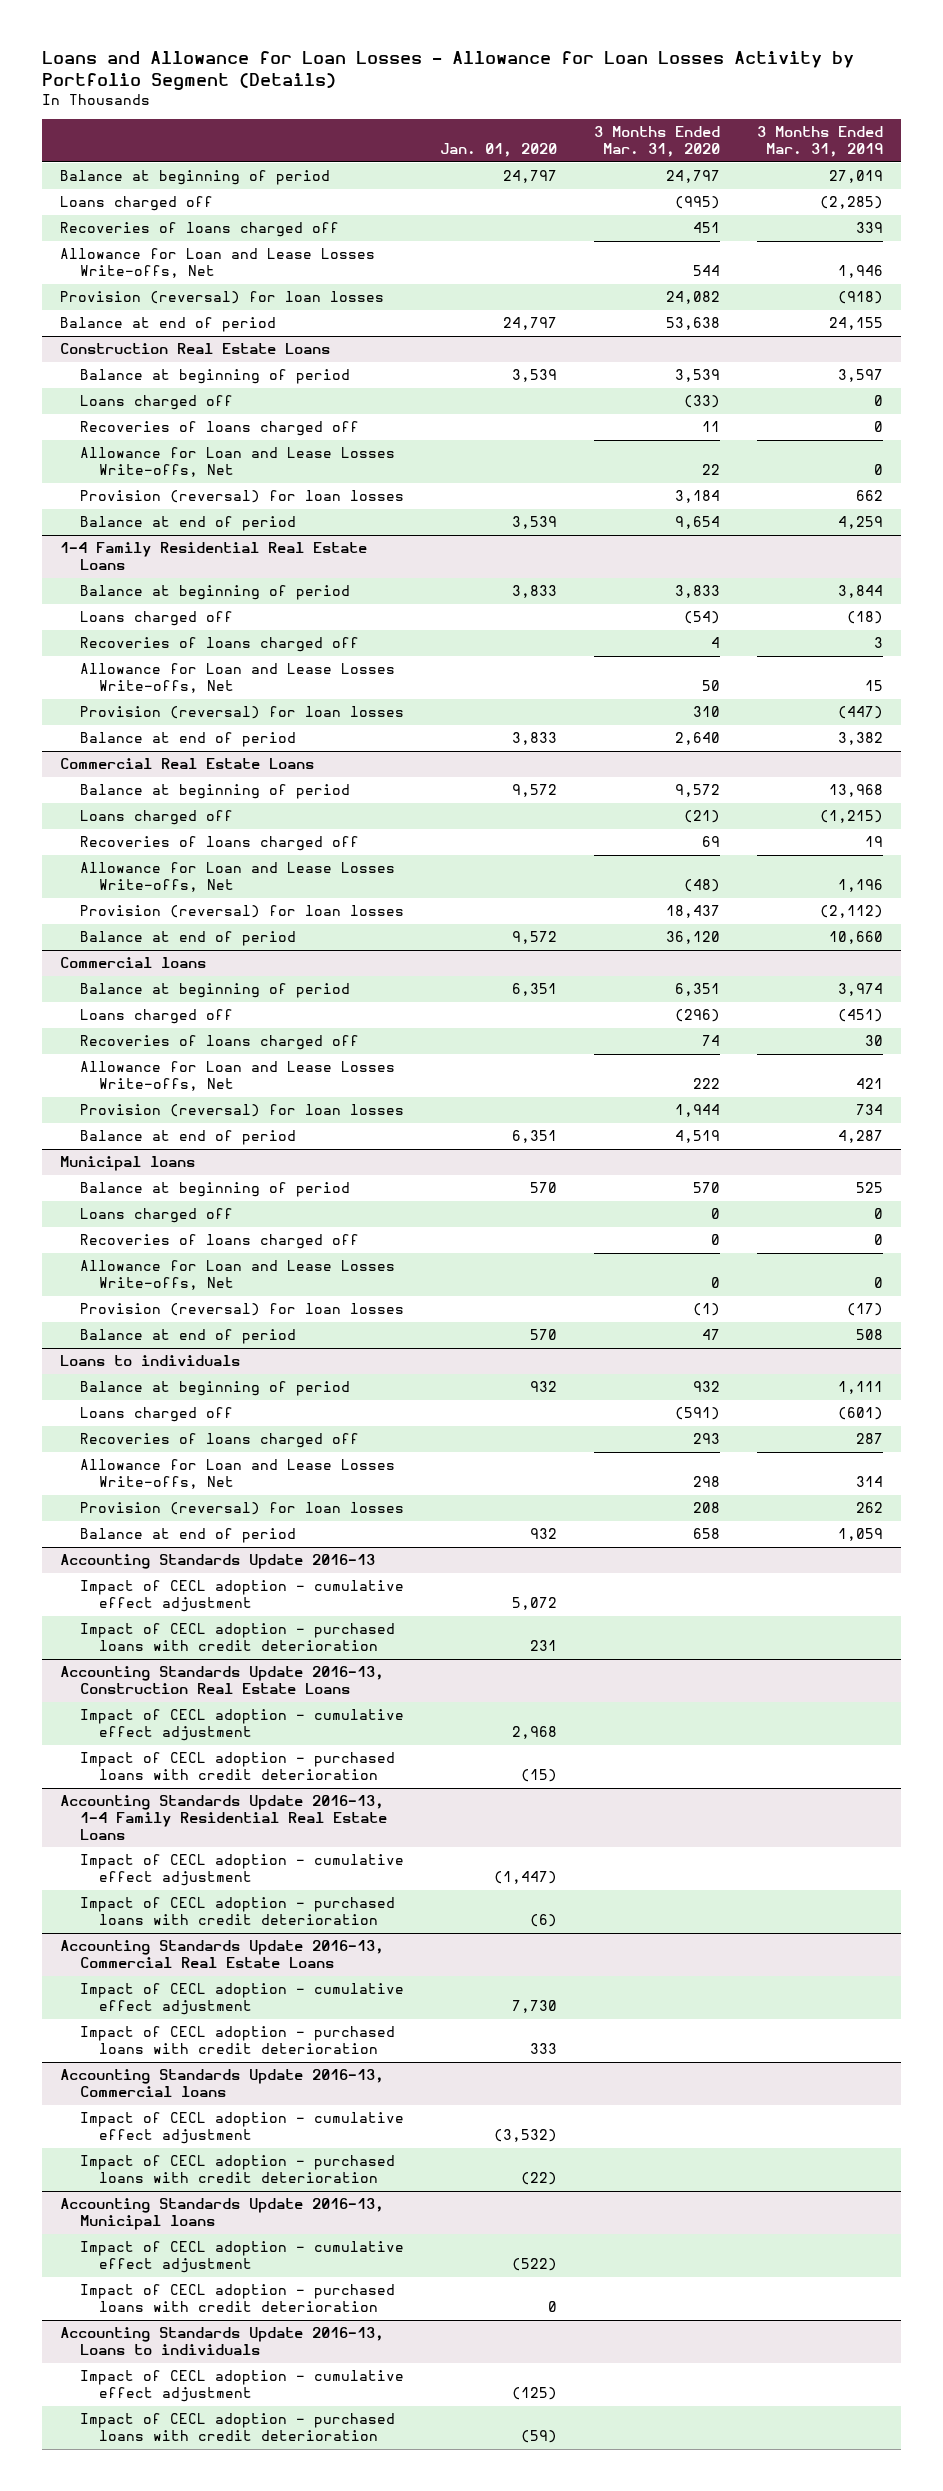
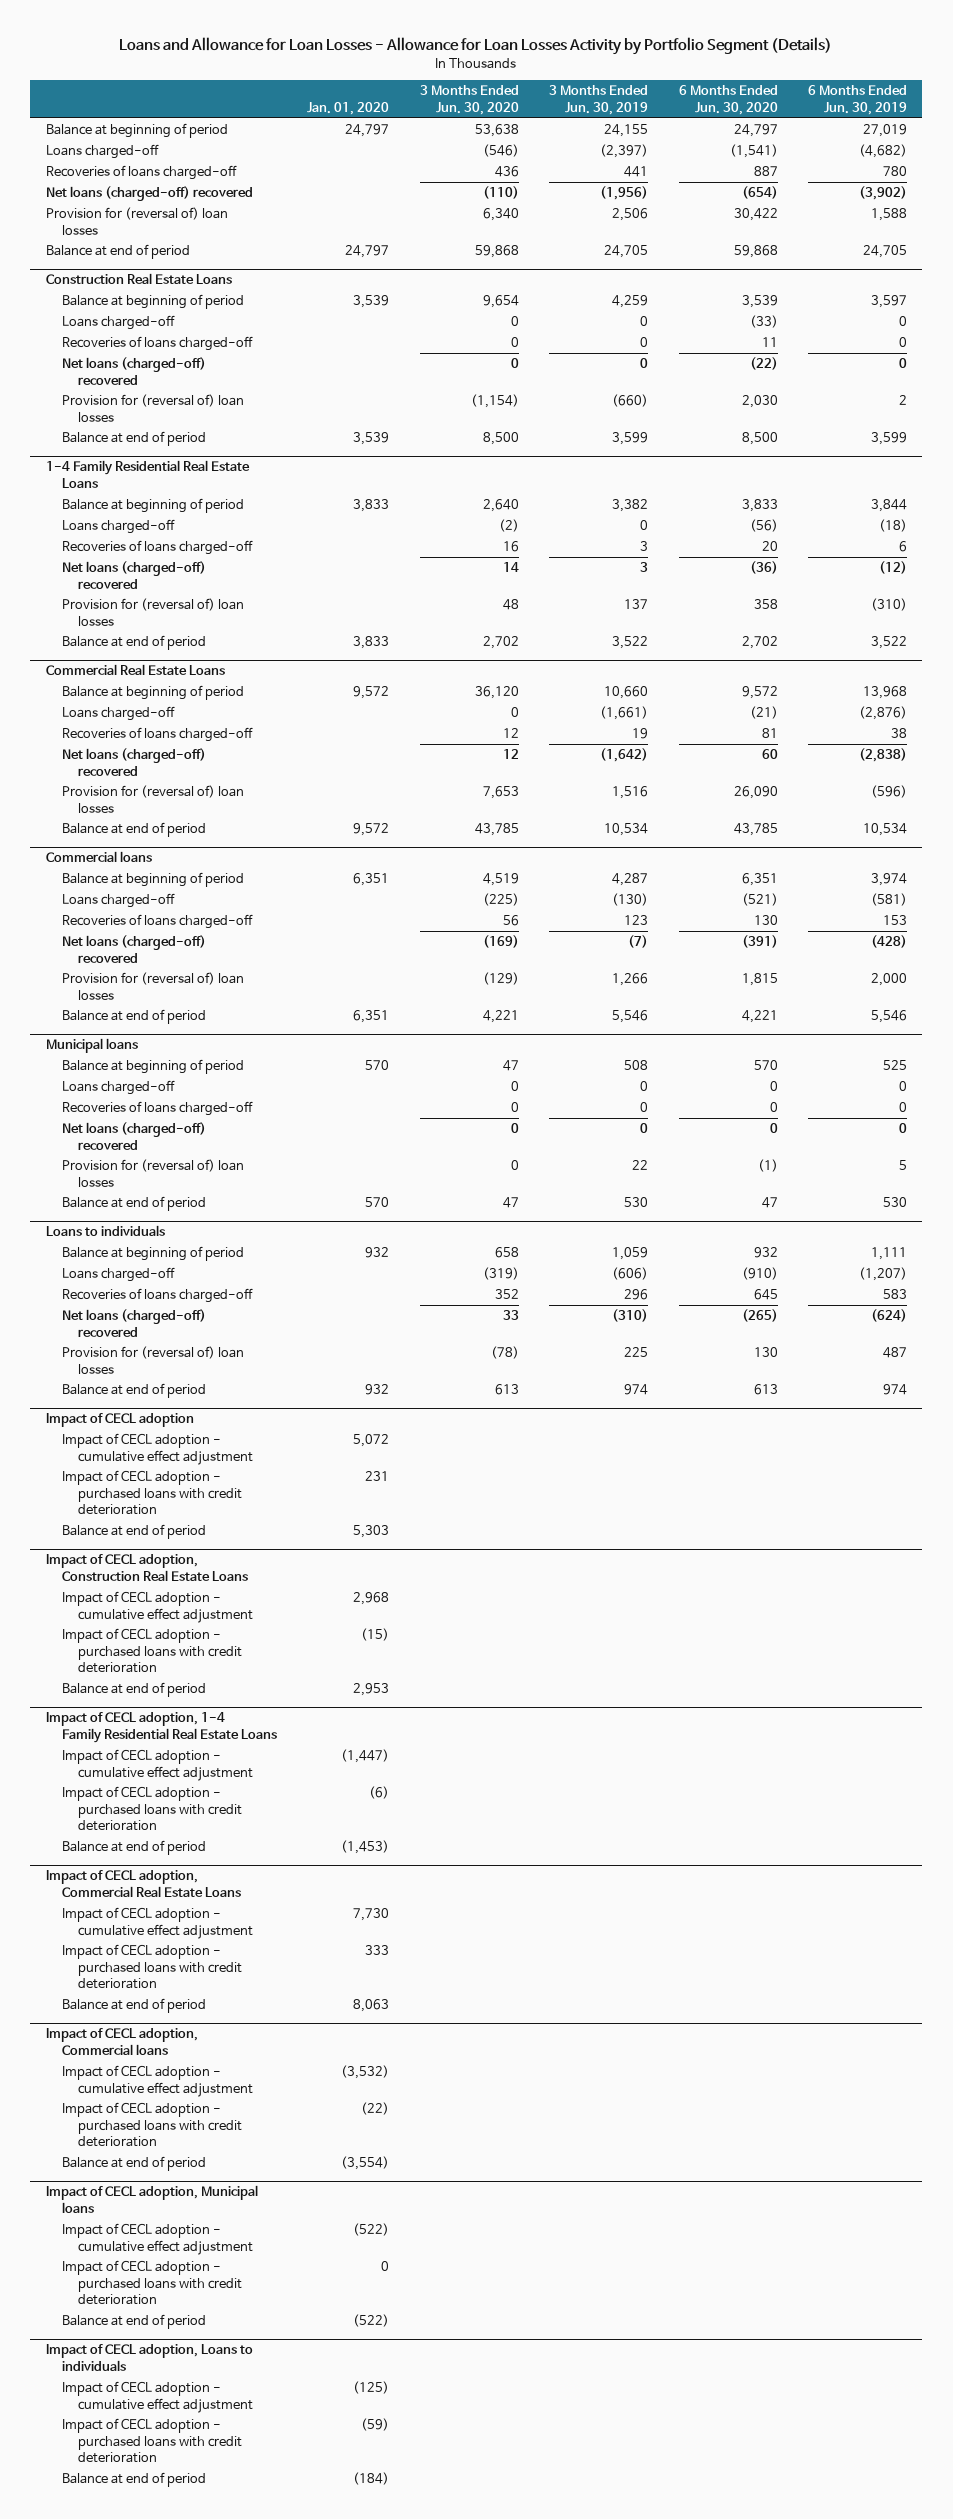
- | Jan. 01, 2020 | 3 Months Ended Mar. 31, 2020 | 3 Months Ended Mar. 31, 2019
+ | Jan. 01, 2020 | 3 Months Ended Jun. 30, 2020 | 3 Months Ended Jun. 30, 2019 | 6 Months Ended Jun. 30, 2020 | 6 Months Ended Jun. 30, 2019
- Loans charged off | | (995) | (2,285)
- Recoveries of loans charged off | | 451 | 339
- Allowance for Loan and Lease Losses Write-offs, Net | | 544 | 1,946
- Provision (reversal) for loan losses | | 24,082 | (918)
+ Loans charged-off | | (546) | (2,397) | (1,541) | (4,682)
+ Recoveries of loans charged-off | | 436 | 441 | 887 | 780
+ Net loans (charged-off) recovered | | (110) | (1,956) | (654) | (3,902)
+ Provision for (reversal of) loan losses | | 6,340 | 2,506 | 30,422 | 1,588
@ Construction Real Estate Loans
- Loans charged off | | (33) | 0
- Recoveries of loans charged off | | 11 | 0
- Allowance for Loan and Lease Losses Write-offs, Net | | 22 | 0
- Provision (reversal) for loan losses | | 3,184 | 662
+ Loans charged-off | | 0 | 0 | (33) | 0
+ Recoveries of loans charged-off | | 0 | 0 | 11 | 0
+ Net loans (charged-off) recovered | | 0 | 0 | (22) | 0
+ Provision for (reversal of) loan losses | | (1,154) | (660) | 2,030 | 2
@ 1-4 Family Residential Real Estate Loans
- Loans charged off | | (54) | (18)
- Recoveries of loans charged off | | 4 | 3
- Allowance for Loan and Lease Losses Write-offs, Net | | 50 | 15
- Provision (reversal) for loan losses | | 310 | (447)
+ Loans charged-off | | (2) | 0 | (56) | (18)
+ Recoveries of loans charged-off | | 16 | 3 | 20 | 6
+ Net loans (charged-off) recovered | | 14 | 3 | (36) | (12)
+ Provision for (reversal of) loan losses | | 48 | 137 | 358 | (310)
@ Commercial Real Estate Loans
- Loans charged off | | (21) | (1,215)
- Recoveries of loans charged off | | 69 | 19
- Allowance for Loan and Lease Losses Write-offs, Net | | (48) | 1,196
- Provision (reversal) for loan losses | | 18,437 | (2,112)
+ Loans charged-off | | 0 | (1,661) | (21) | (2,876)
+ Recoveries of loans charged-off | | 12 | 19 | 81 | 38
+ Net loans (charged-off) recovered | | 12 | (1,642) | 60 | (2,838)
+ Provision for (reversal of) loan losses | | 7,653 | 1,516 | 26,090 | (596)
@ Commercial loans
- Loans charged off | | (296) | (451)
- Recoveries of loans charged off | | 74 | 30
- Allowance for Loan and Lease Losses Write-offs, Net | | 222 | 421
- Provision (reversal) for loan losses | | 1,944 | 734
+ Loans charged-off | | (225) | (130) | (521) | (581)
+ Recoveries of loans charged-off | | 56 | 123 | 130 | 153
+ Net loans (charged-off) recovered | | (169) | (7) | (391) | (428)
+ Provision for (reversal of) loan losses | | (129) | 1,266 | 1,815 | 2,000
@ Municipal loans
- Loans charged off | | 0 | 0
- Recoveries of loans charged off | | 0 | 0
- Allowance for Loan and Lease Losses Write-offs, Net | | 0 | 0
- Provision (reversal) for loan losses | | (1) | (17)
+ Loans charged-off | | 0 | 0 | 0 | 0
+ Recoveries of loans charged-off | | 0 | 0 | 0 | 0
+ Net loans (charged-off) recovered | | 0 | 0 | 0 | 0
+ Provision for (reversal of) loan losses | | 0 | 22 | (1) | 5
@ Loans to individuals
- Loans charged off | | (591) | (601)
- Recoveries of loans charged off | | 293 | 287
- Allowance for Loan and Lease Losses Write-offs, Net | | 298 | 314
- Provision (reversal) for loan losses | | 208 | 262
+ Loans charged-off | | (319) | (606) | (910) | (1,207)
+ Recoveries of loans charged-off | | 352 | 296 | 645 | 583
+ Net loans (charged-off) recovered | | 33 | (310) | (265) | (624)
+ Provision for (reversal of) loan losses | | (78) | 225 | 130 | 487
- Accounting Standards Update 2016-13
+ Impact of CECL adoption
- Accounting Standards Update 2016-13, Construction Real Estate Loans
+ Balance at end of period | 5,303 | | | |
+ Impact of CECL adoption, Construction Real Estate Loans
- Accounting Standards Update 2016-13, 1-4 Family Residential Real Estate Loans
+ Balance at end of period | 2,953 | | | |
+ Impact of CECL adoption, 1-4 Family Residential Real Estate Loans
- Accounting Standards Update 2016-13, Commercial Real Estate Loans
+ Balance at end of period | (1,453) | | | |
+ Impact of CECL adoption, Commercial Real Estate Loans
- Accounting Standards Update 2016-13, Commercial loans
+ Balance at end of period | 8,063 | | | |
+ Impact of CECL adoption, Commercial loans
- Accounting Standards Update 2016-13, Municipal loans
+ Balance at end of period | (3,554) | | | |
+ Impact of CECL adoption, Municipal loans
- Accounting Standards Update 2016-13, Loans to individuals
+ Balance at end of period | (522) | | | |
+ Impact of CECL adoption, Loans to individuals
+ Balance at end of period | (184) | | | |

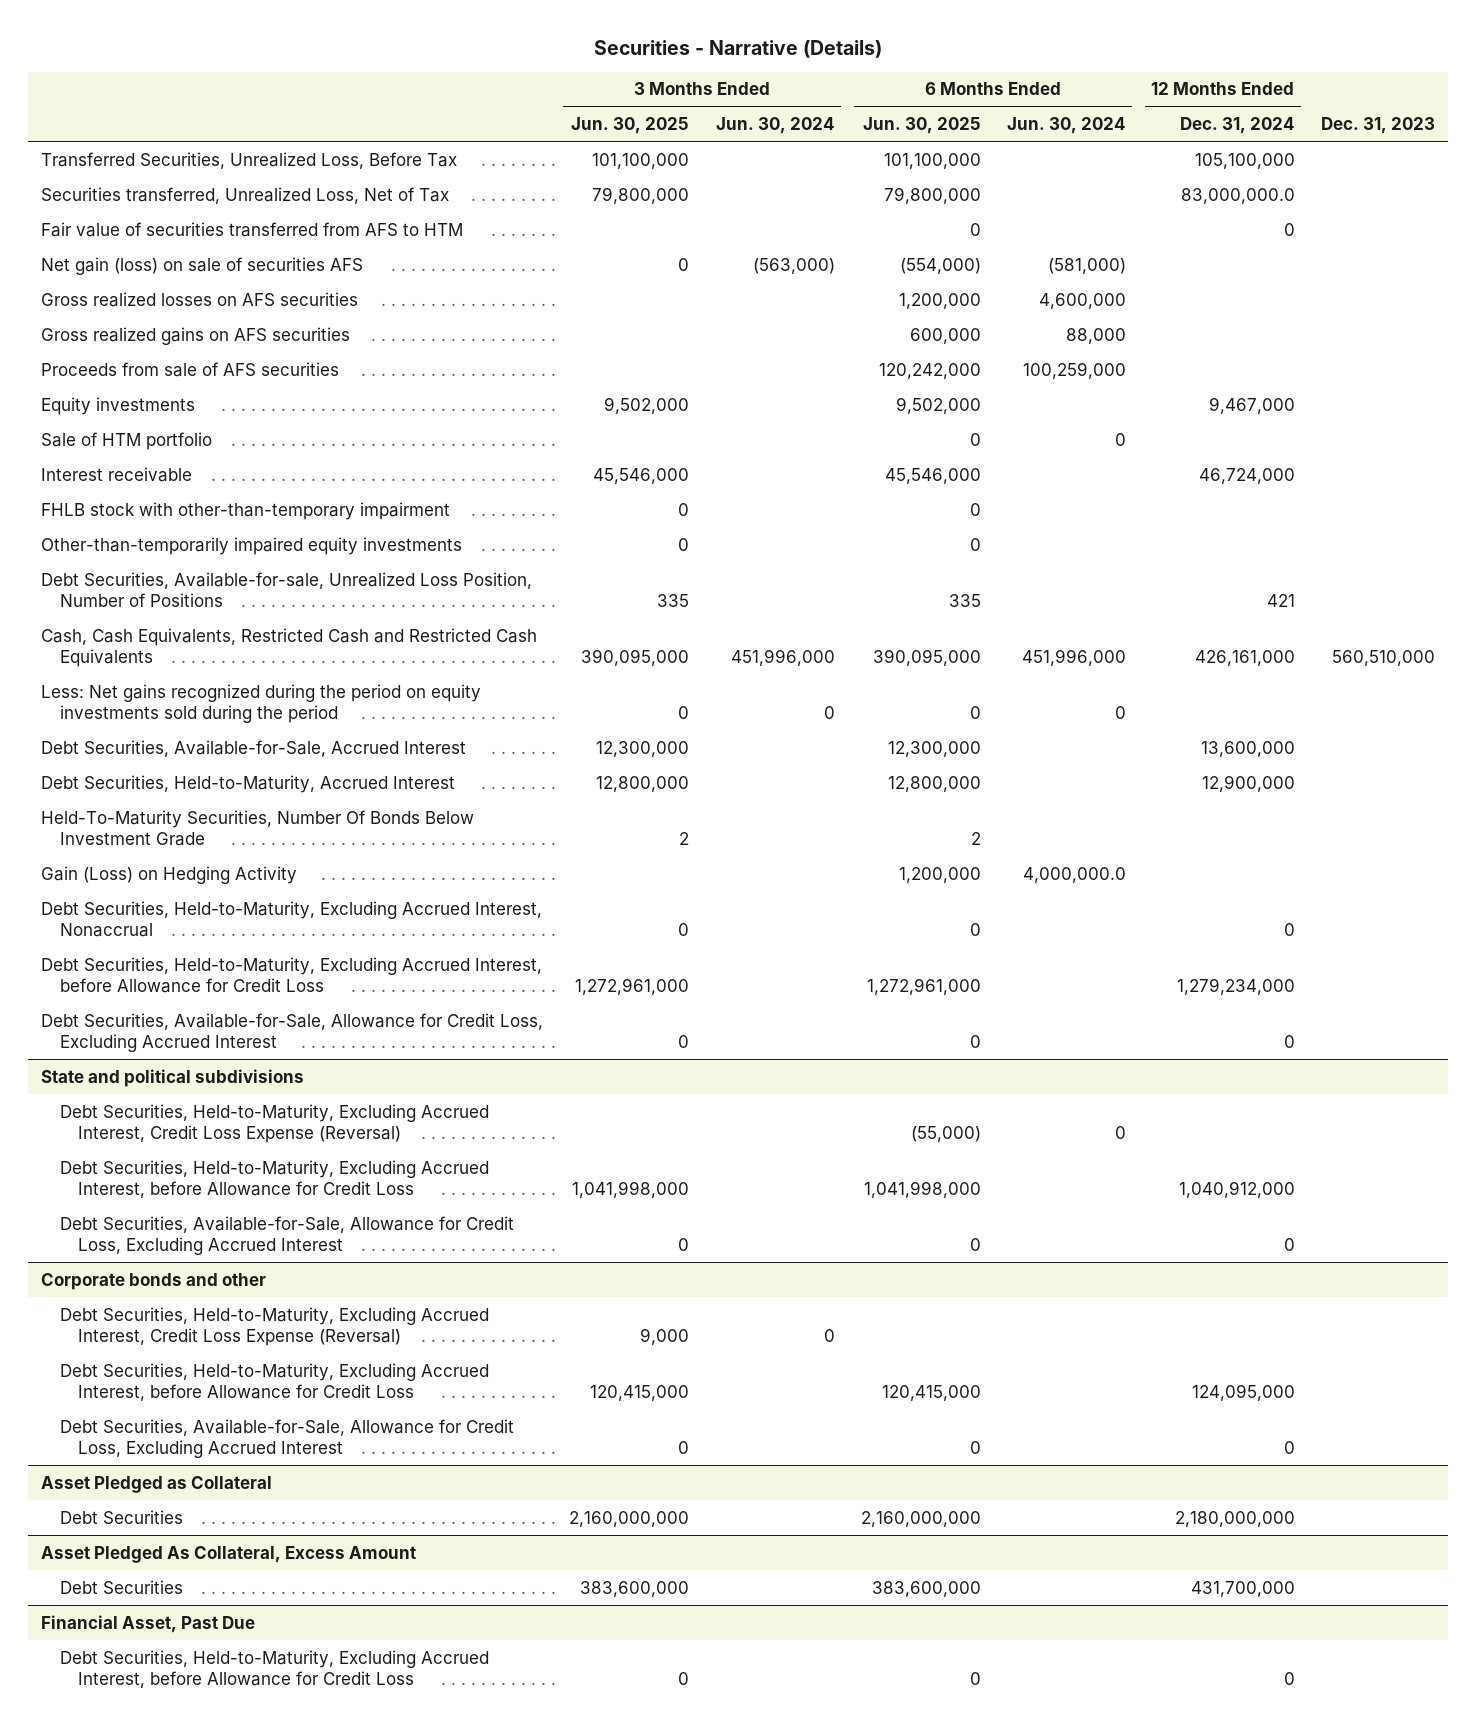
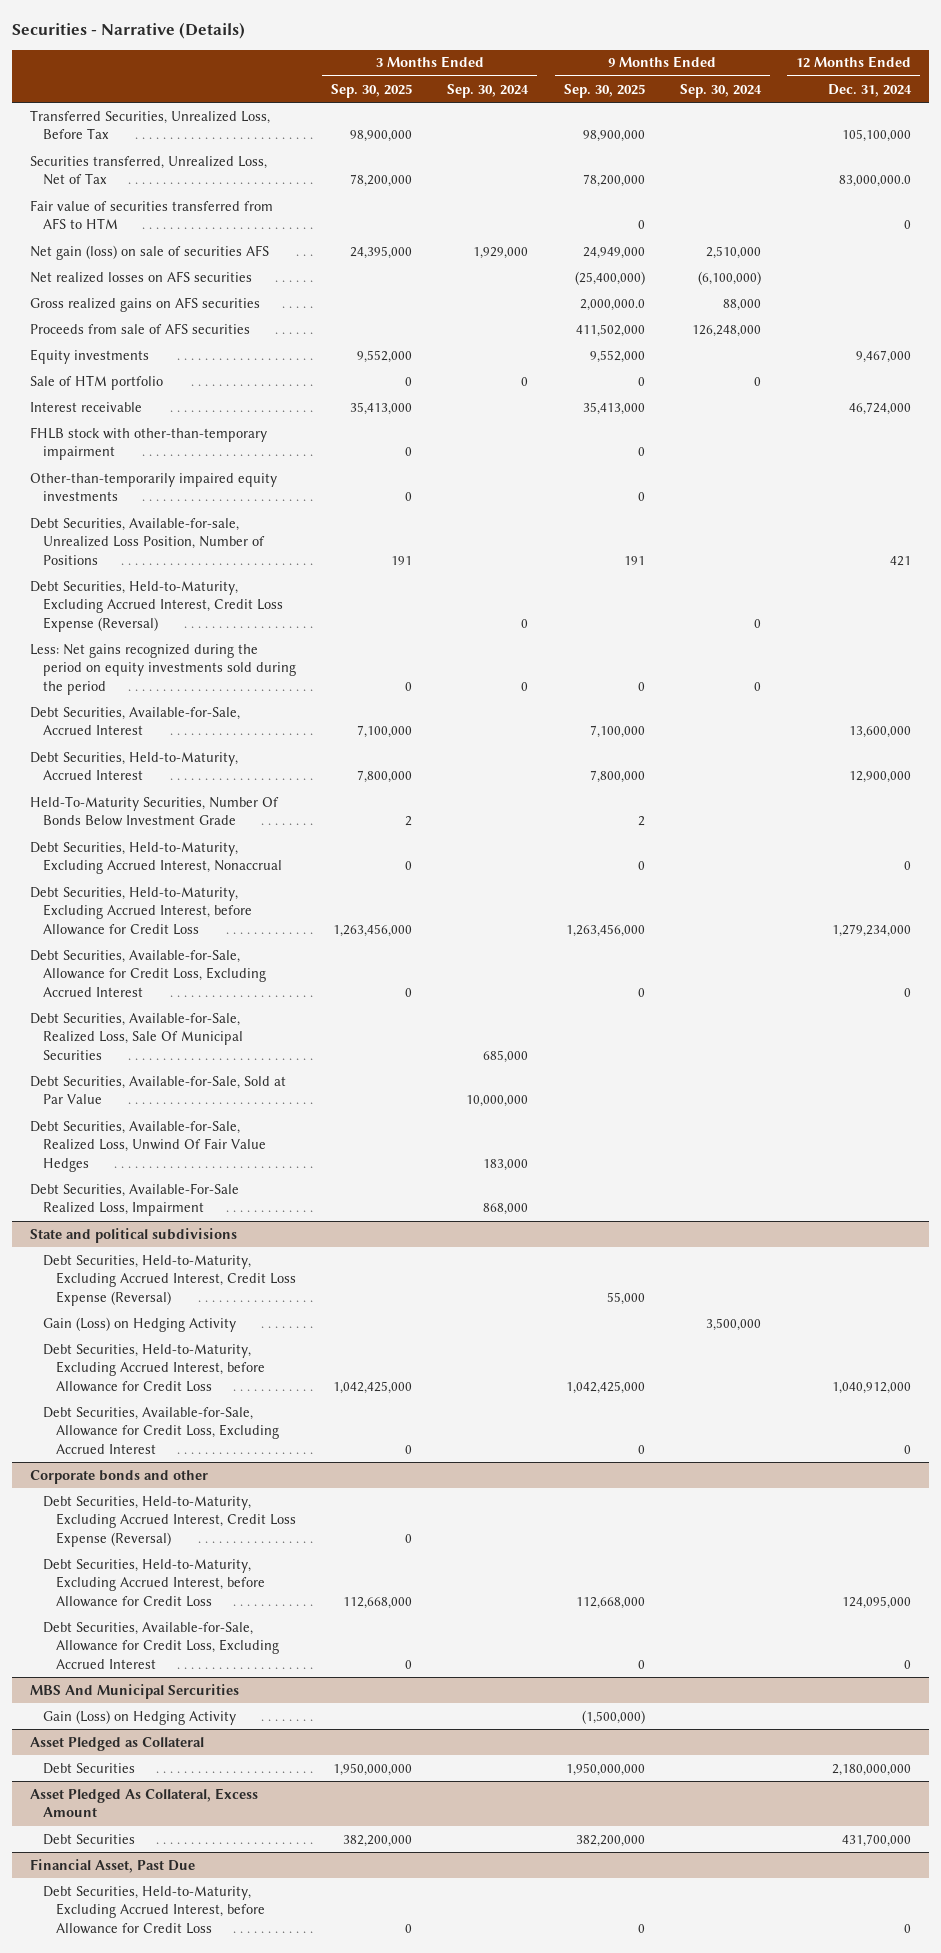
- | 3 Months Ended Jun. 30, 2025 | 3 Months Ended Jun. 30, 2024 | 6 Months Ended Jun. 30, 2025 | 6 Months Ended Jun. 30, 2024 | 12 Months Ended Dec. 31, 2024 | Dec. 31, 2023
+ | 3 Months Ended Sep. 30, 2025 | 3 Months Ended Sep. 30, 2024 | 9 Months Ended Sep. 30, 2025 | 9 Months Ended Sep. 30, 2024 | 12 Months Ended Dec. 31, 2024
- Gross realized losses on AFS securities | | | 1,200,000 | 4,600,000 | |
+ Net realized losses on AFS securities | | | (25,400,000) | (6,100,000) |
- Cash, Cash Equivalents, Restricted Cash and Restricted Cash Equivalents | 390,095,000 | 451,996,000 | 390,095,000 | 451,996,000 | 426,161,000 | 560,510,000
+ Debt Securities, Held-to-Maturity, Excluding Accrued Interest, Credit Loss Expense (Reversal) | | 0 | | 0 |
- Gain (Loss) on Hedging Activity | | | 1,200,000 | 4,000,000.0 | |
+ Debt Securities, Available-for-Sale, Realized Loss, Sale Of Municipal Securities | | 685,000 | | |
+ Debt Securities, Available-for-Sale, Sold at Par Value | | 10,000,000 | | |
+ Debt Securities, Available-for-Sale, Realized Loss, Unwind Of Fair Value Hedges | | 183,000 | | |
+ Debt Securities, Available-For-Sale Realized Loss, Impairment | | 868,000 | | |
@ State and political subdivisions
+ Gain (Loss) on Hedging Activity | | | | 3,500,000 |
+ MBS And Municipal Sercurities
+ Gain (Loss) on Hedging Activity | | | (1,500,000) | |

